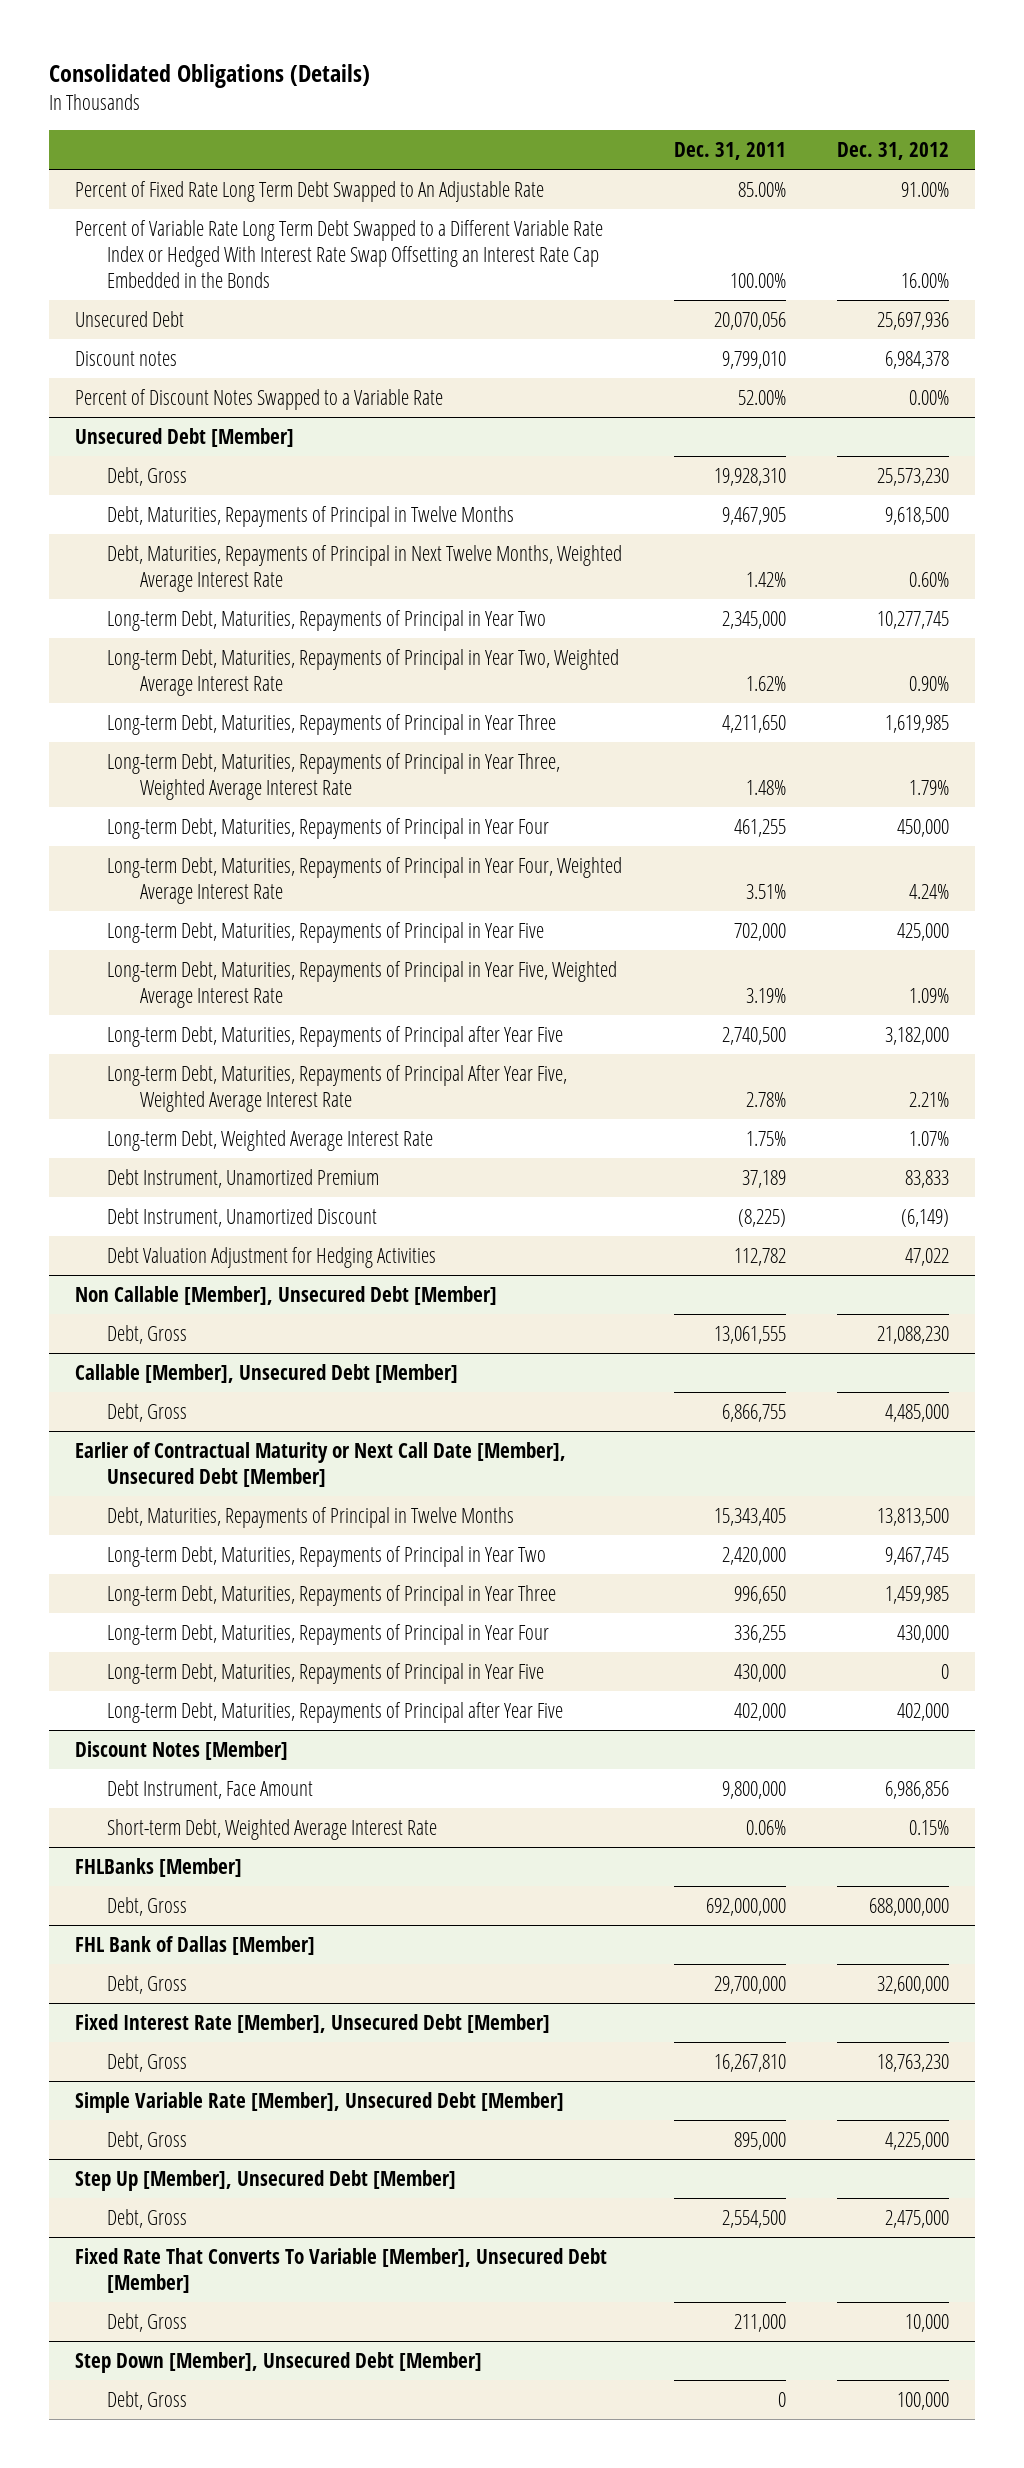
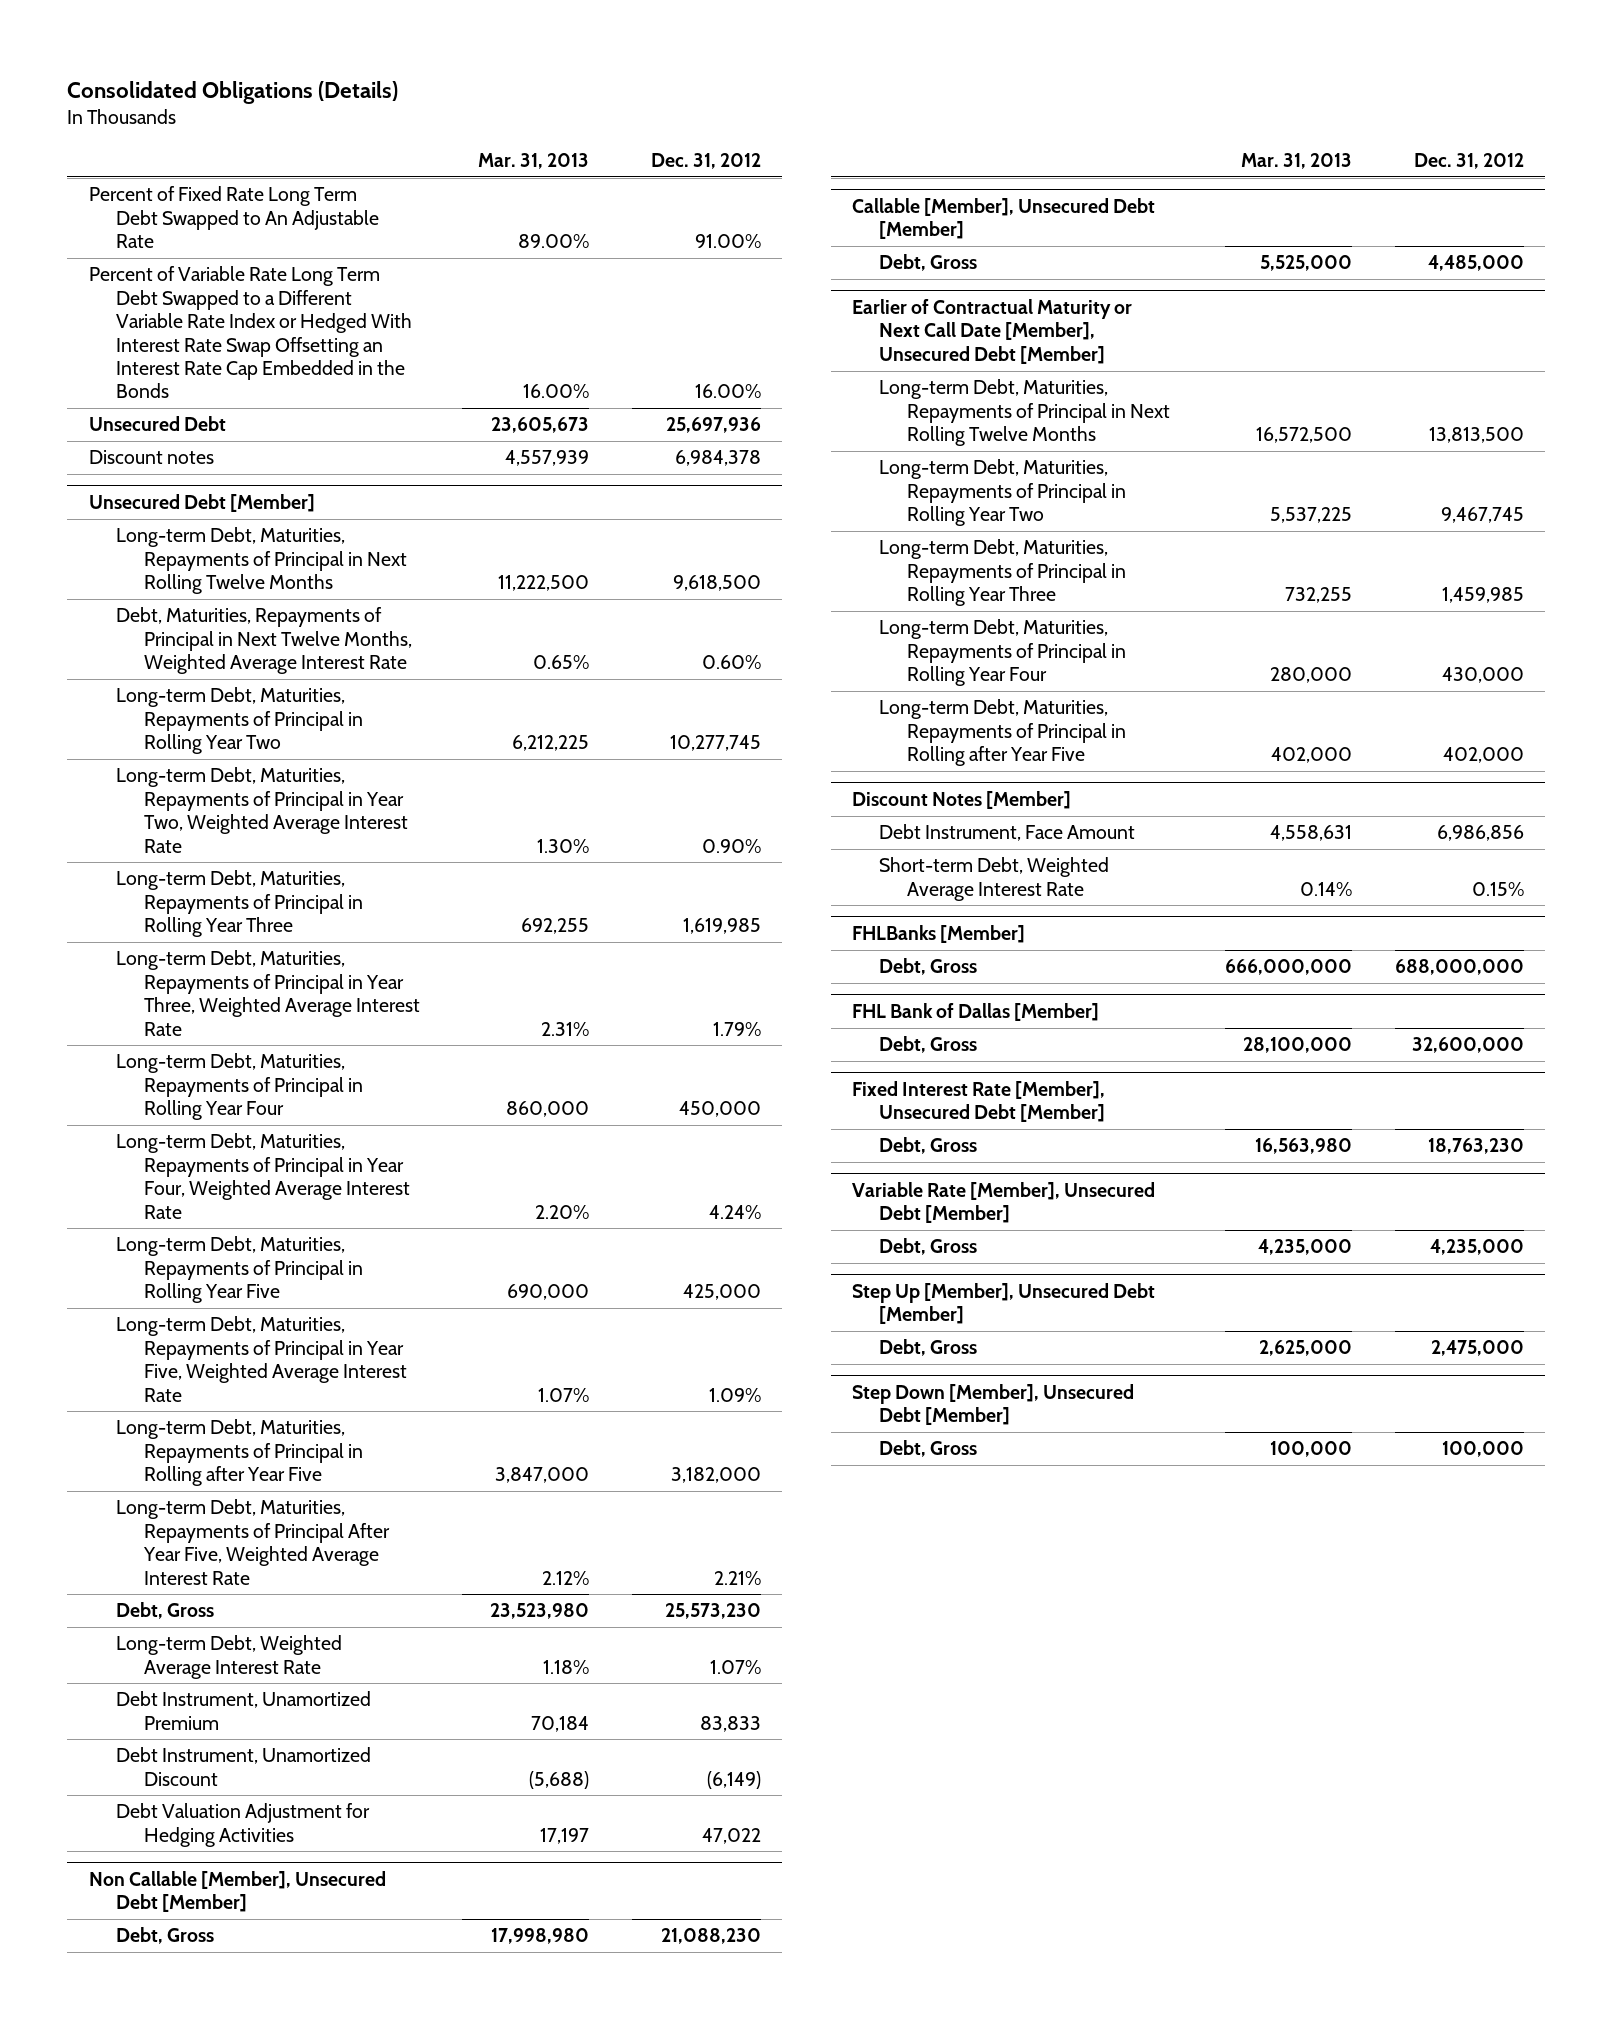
- | Dec. 31, 2011 | Dec. 31, 2012
+ | Mar. 31, 2013 | Dec. 31, 2012
- Percent of Discount Notes Swapped to a Variable Rate | 52.00% | 0.00%
@ Unsecured Debt [Member]
- Debt, Maturities, Repayments of Principal in Twelve Months | 9,467,905 | 9,618,500
+ Long-term Debt, Maturities, Repayments of Principal in Next Rolling Twelve Months | 11,222,500 | 9,618,500
- Long-term Debt, Maturities, Repayments of Principal in Year Two | 2,345,000 | 10,277,745
+ Long-term Debt, Maturities, Repayments of Principal in Rolling Year Two | 6,212,225 | 10,277,745
- Long-term Debt, Maturities, Repayments of Principal in Year Three | 4,211,650 | 1,619,985
+ Long-term Debt, Maturities, Repayments of Principal in Rolling Year Three | 692,255 | 1,619,985
- Long-term Debt, Maturities, Repayments of Principal in Year Four | 461,255 | 450,000
+ Long-term Debt, Maturities, Repayments of Principal in Rolling Year Four | 860,000 | 450,000
- Long-term Debt, Maturities, Repayments of Principal in Year Five | 702,000 | 425,000
+ Long-term Debt, Maturities, Repayments of Principal in Rolling Year Five | 690,000 | 425,000
- Long-term Debt, Maturities, Repayments of Principal after Year Five | 2,740,500 | 3,182,000
+ Long-term Debt, Maturities, Repayments of Principal in Rolling after Year Five | 3,847,000 | 3,182,000
moved down: Debt, Gross | 23,523,980 | 25,573,230
@ Earlier of Contractual Maturity or Next Call Date [Member], Unsecured Debt [Member]
- Debt, Maturities, Repayments of Principal in Twelve Months | 15,343,405 | 13,813,500
- Long-term Debt, Maturities, Repayments of Principal in Year Two | 2,420,000 | 9,467,745
- Long-term Debt, Maturities, Repayments of Principal in Year Three | 996,650 | 1,459,985
- Long-term Debt, Maturities, Repayments of Principal in Year Four | 336,255 | 430,000
- Long-term Debt, Maturities, Repayments of Principal in Year Five | 430,000 | 0
- Long-term Debt, Maturities, Repayments of Principal after Year Five | 402,000 | 402,000
+ Long-term Debt, Maturities, Repayments of Principal in Next Rolling Twelve Months | 16,572,500 | 13,813,500
+ Long-term Debt, Maturities, Repayments of Principal in Rolling Year Two | 5,537,225 | 9,467,745
+ Long-term Debt, Maturities, Repayments of Principal in Rolling Year Three | 732,255 | 1,459,985
+ Long-term Debt, Maturities, Repayments of Principal in Rolling Year Four | 280,000 | 430,000
+ Long-term Debt, Maturities, Repayments of Principal in Rolling after Year Five | 402,000 | 402,000
- Simple Variable Rate [Member], Unsecured Debt [Member]
- Debt, Gross | 895,000 | 4,225,000
+ Variable Rate [Member], Unsecured Debt [Member]
+ Debt, Gross | 4,235,000 | 4,235,000
- Fixed Rate That Converts To Variable [Member], Unsecured Debt [Member]
- Debt, Gross | 211,000 | 10,000

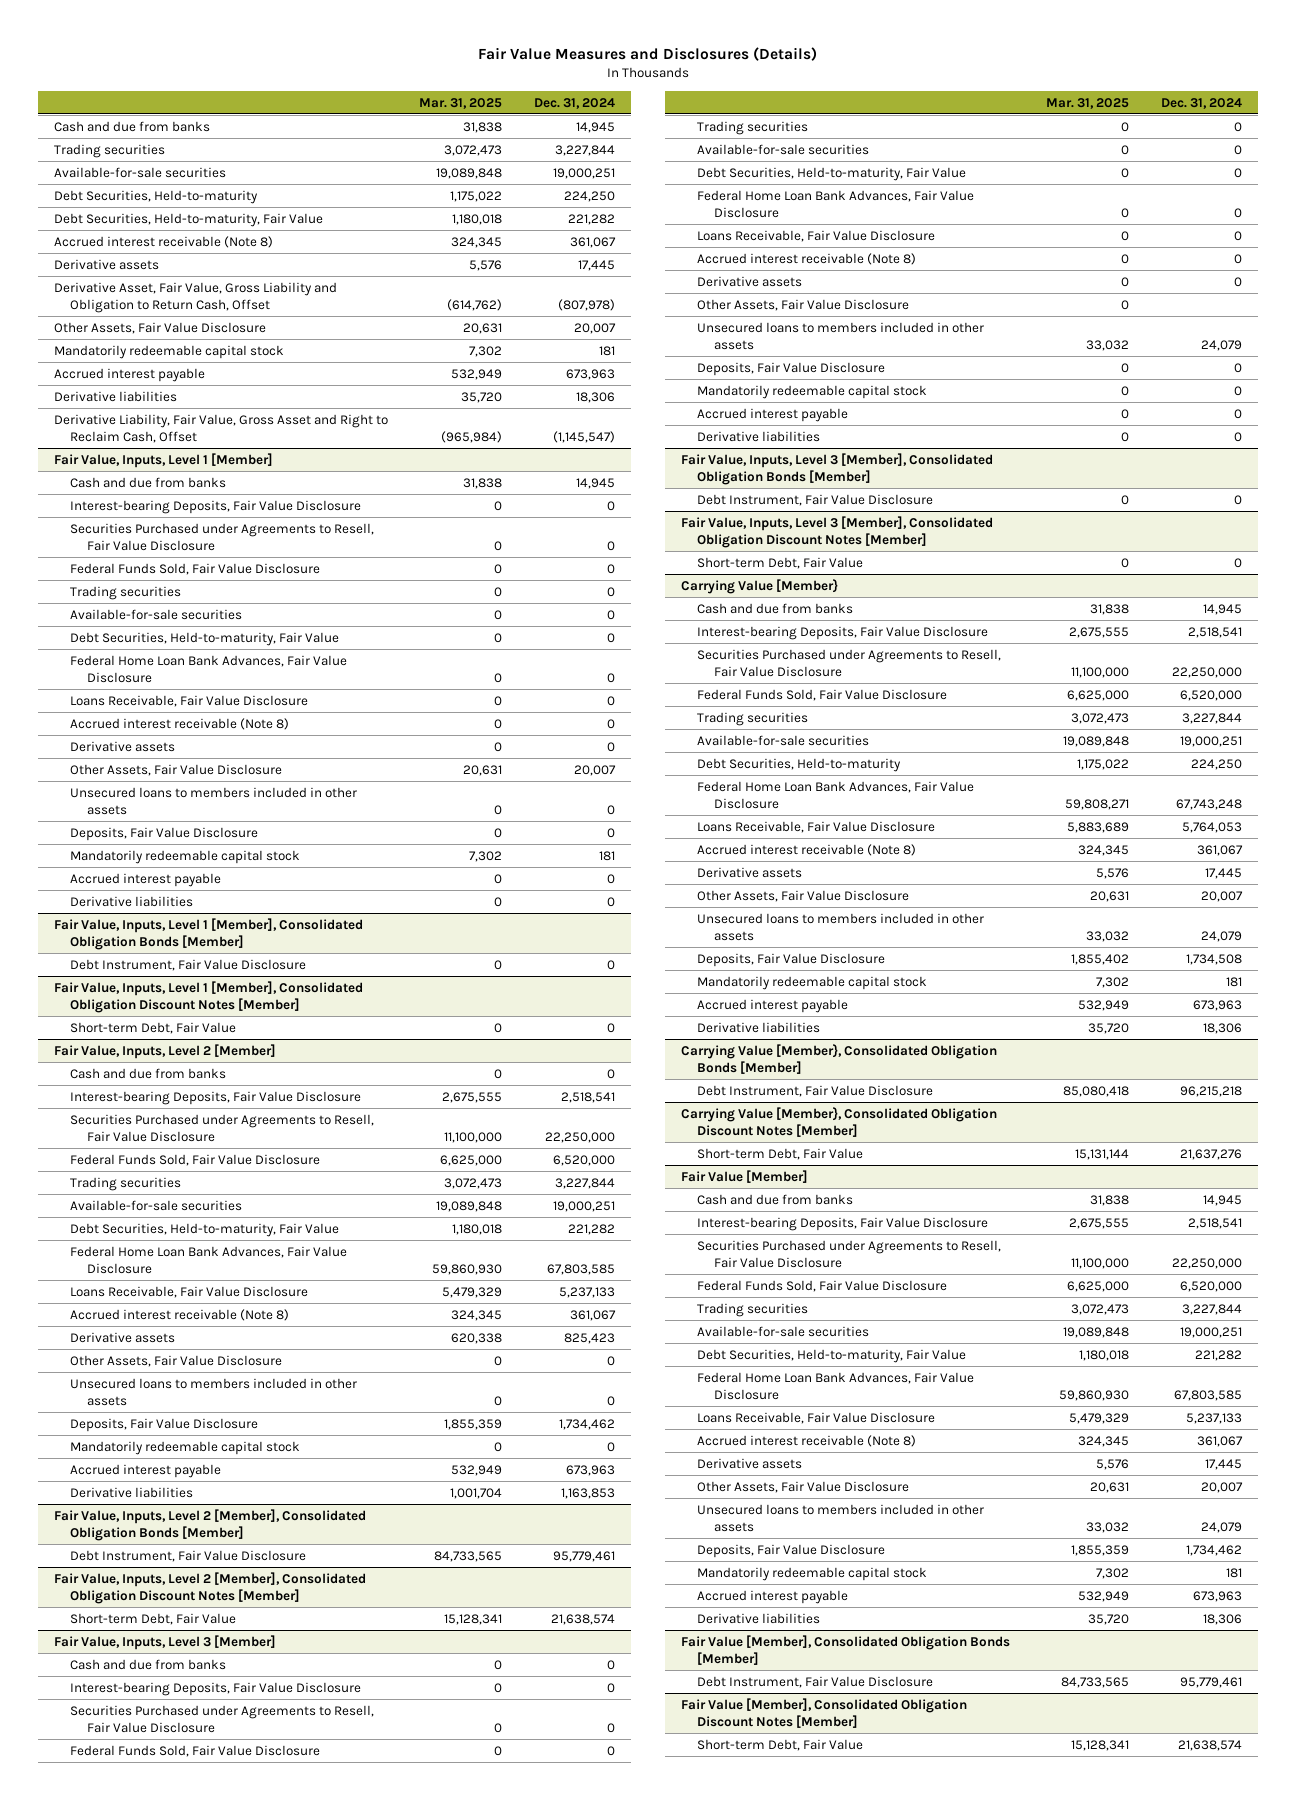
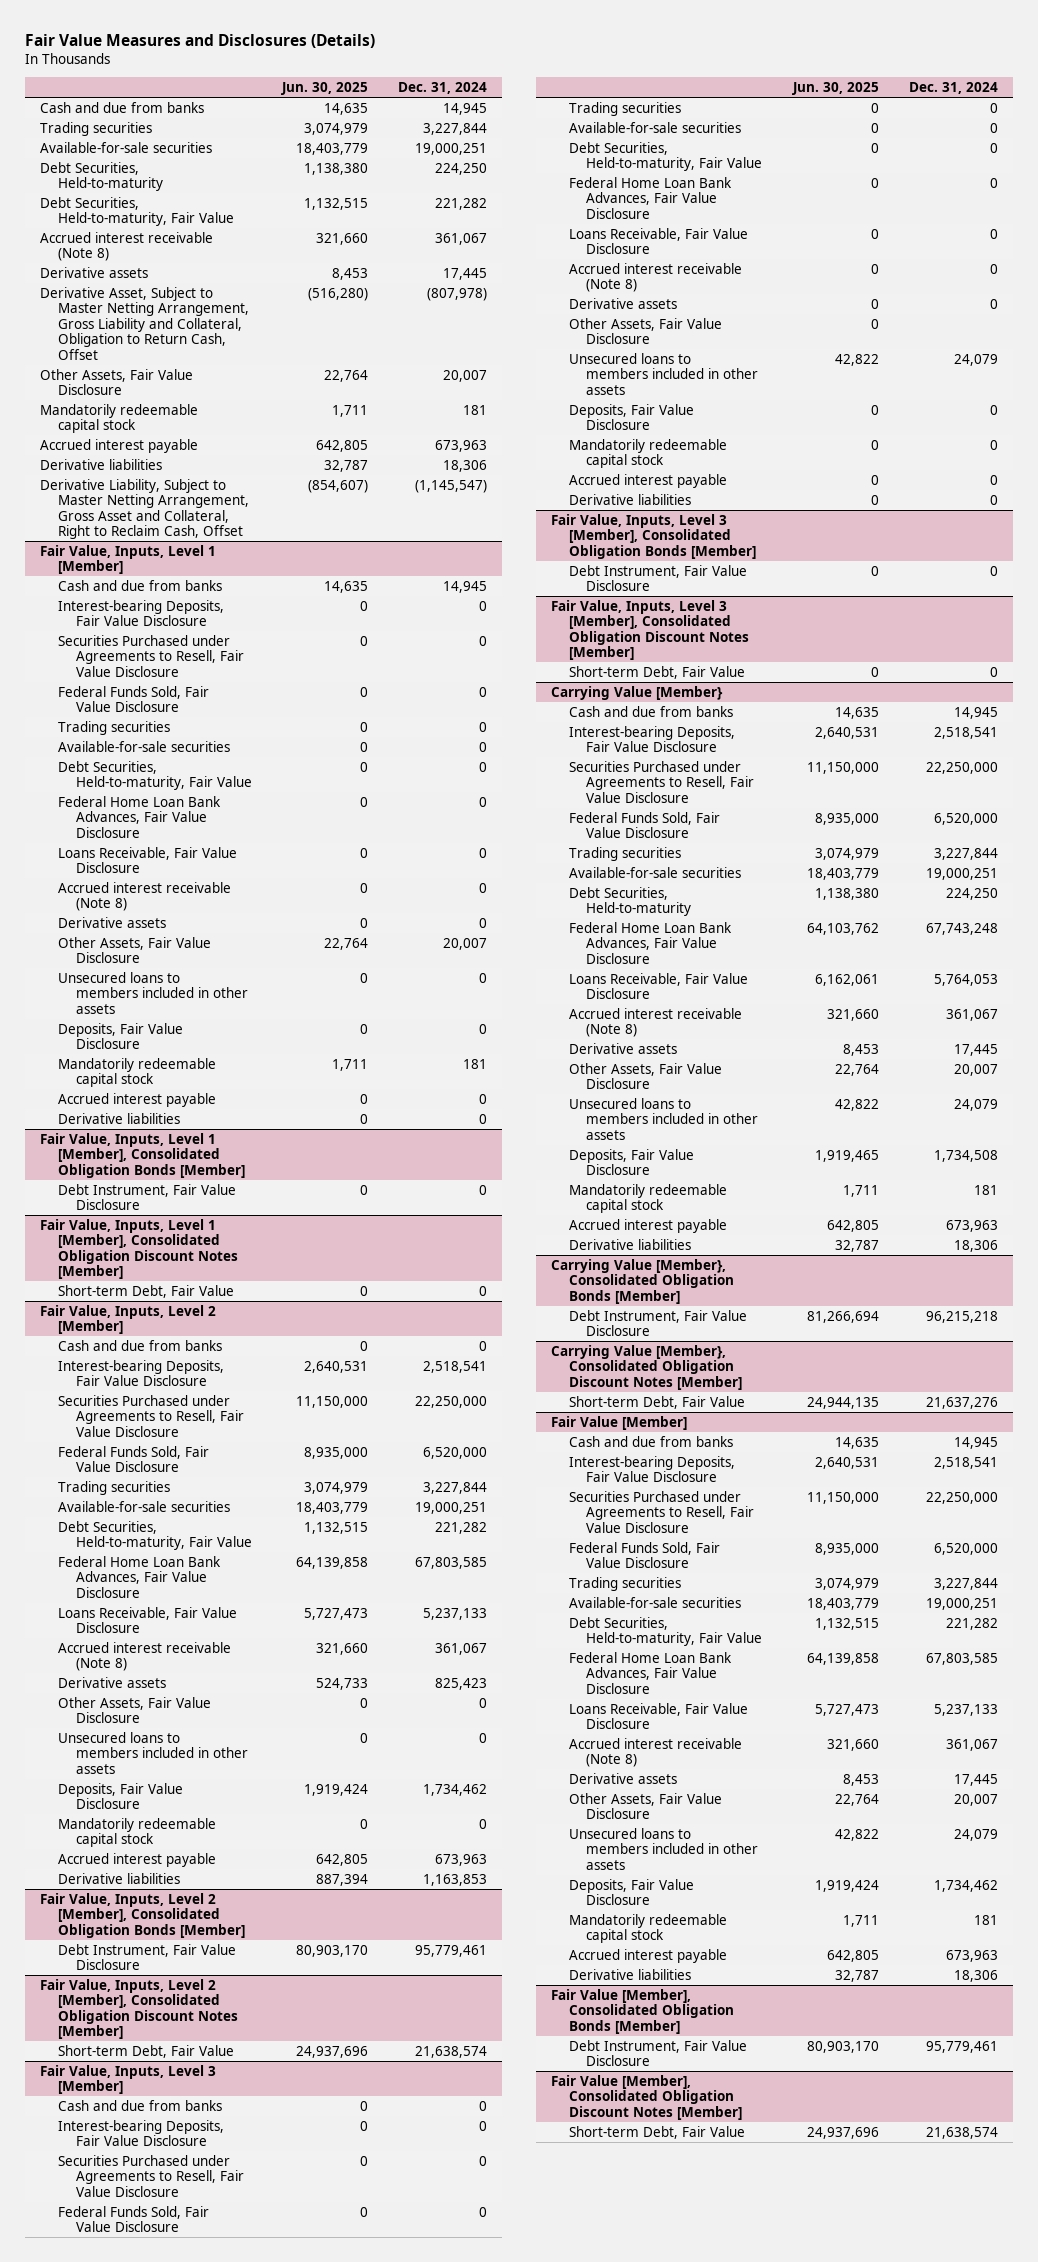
- | Mar. 31, 2025 | Dec. 31, 2024
+ | Jun. 30, 2025 | Dec. 31, 2024
- Derivative Asset, Fair Value, Gross Liability and Obligation to Return Cash, Offset | (614,762) | (807,978)
+ Derivative Asset, Subject to Master Netting Arrangement, Gross Liability and Collateral, Obligation to Return Cash, Offset | (516,280) | (807,978)
- Derivative Liability, Fair Value, Gross Asset and Right to Reclaim Cash, Offset | (965,984) | (1,145,547)
+ Derivative Liability, Subject to Master Netting Arrangement, Gross Asset and Collateral, Right to Reclaim Cash, Offset | (854,607) | (1,145,547)

